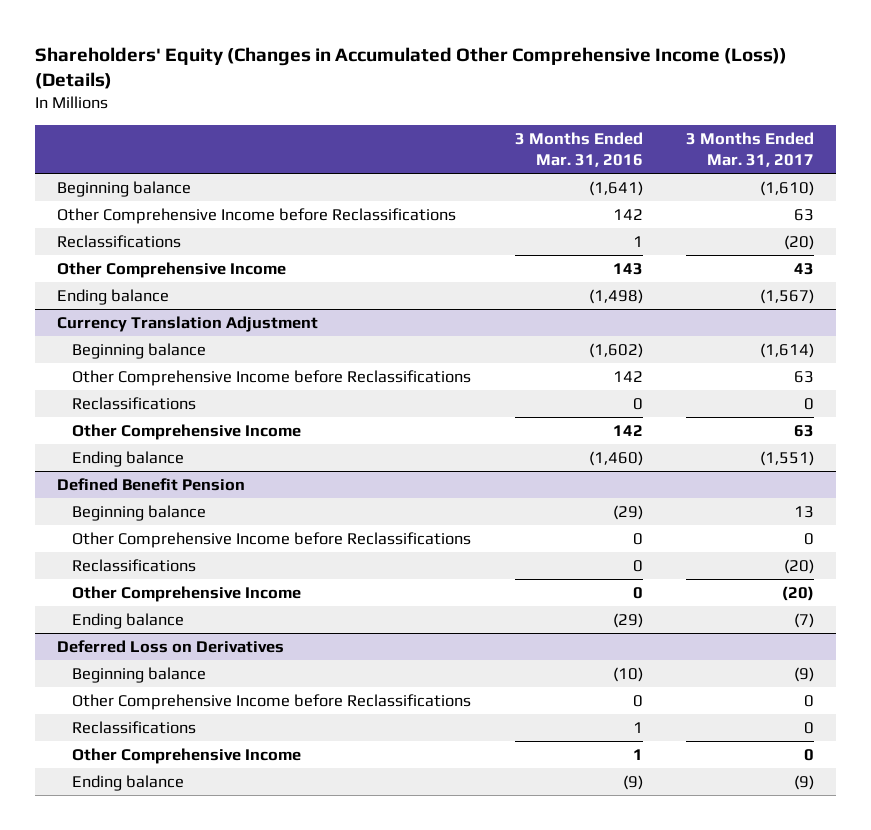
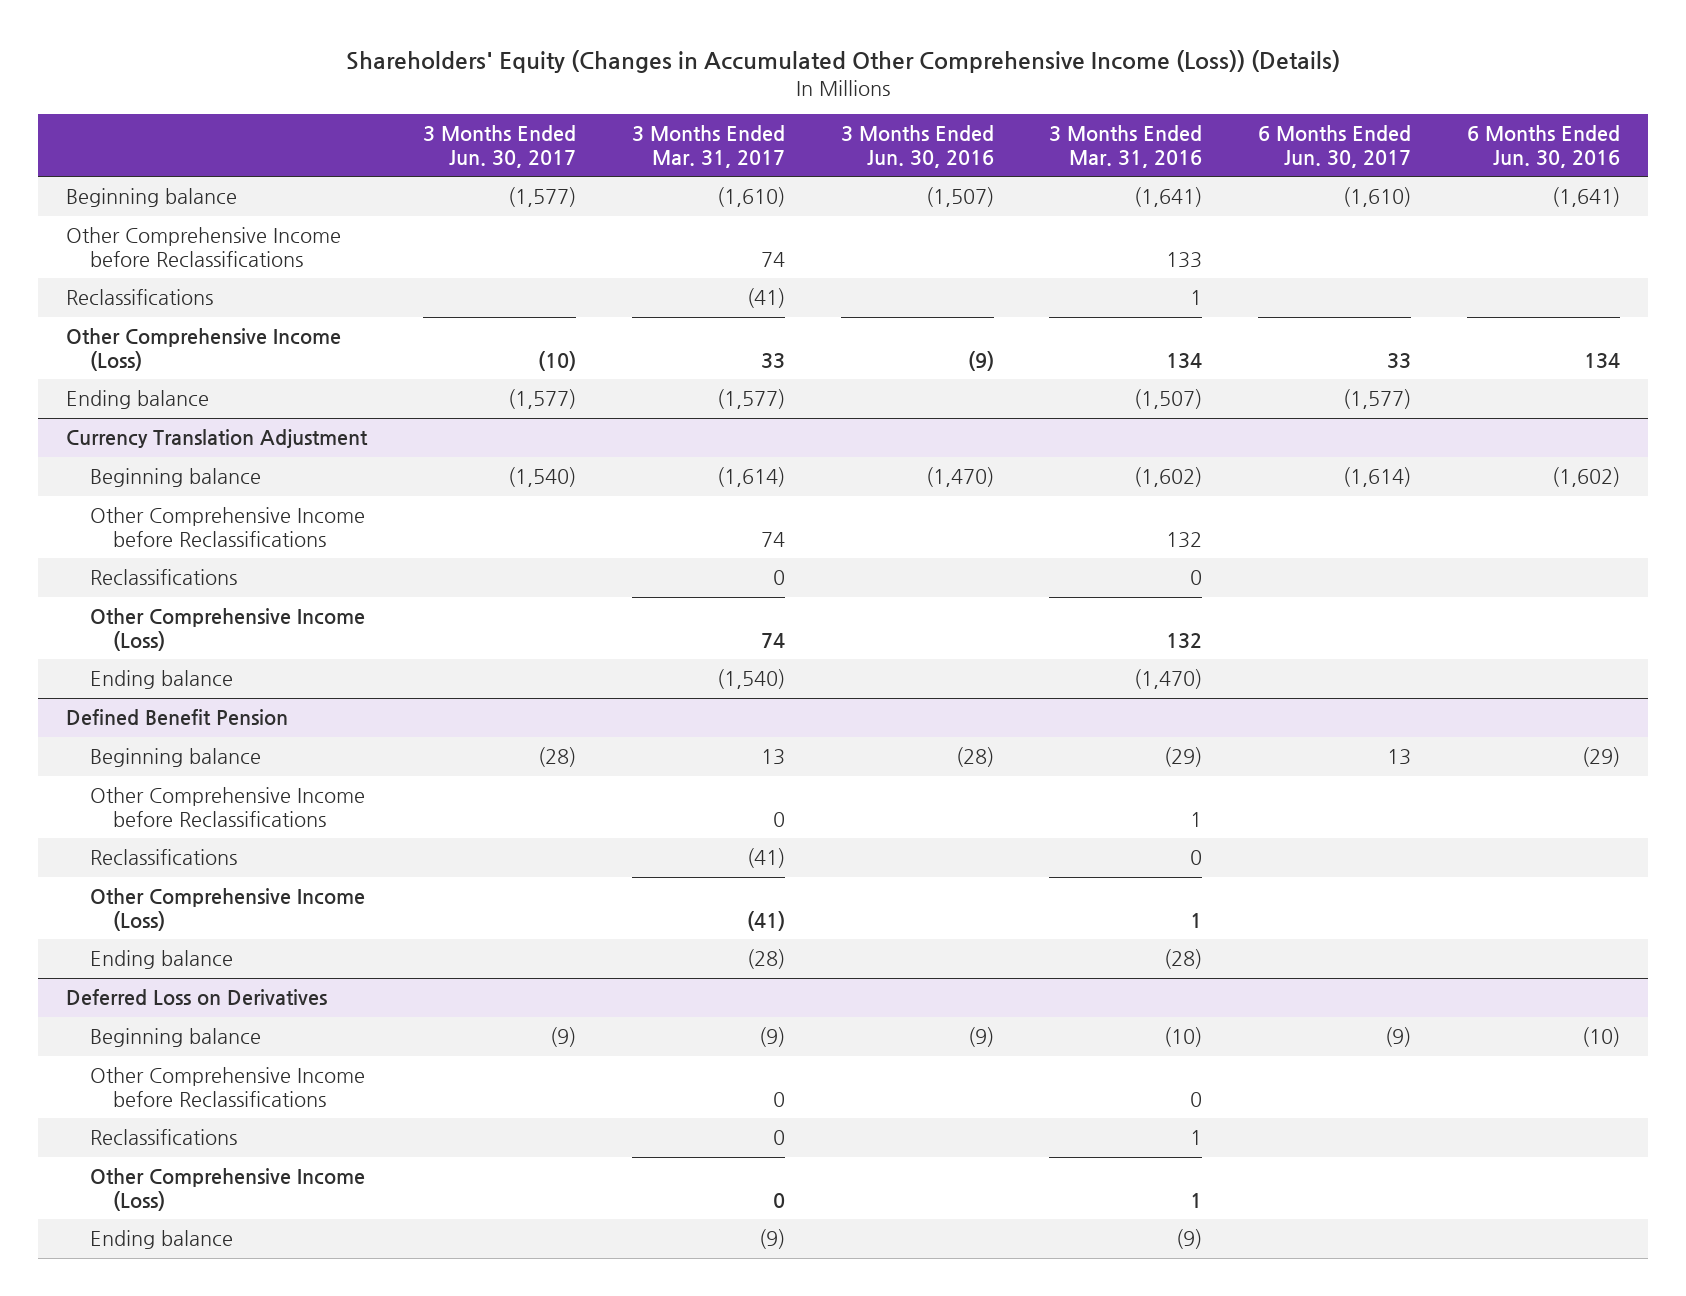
- | 3 Months Ended Mar. 31, 2016 | 3 Months Ended Mar. 31, 2017
+ | 3 Months Ended Jun. 30, 2017 | 3 Months Ended Mar. 31, 2017 | 3 Months Ended Jun. 30, 2016 | 3 Months Ended Mar. 31, 2016 | 6 Months Ended Jun. 30, 2017 | 6 Months Ended Jun. 30, 2016
- Other Comprehensive Income before Reclassifications | 142 | 63
- Reclassifications | 1 | (20)
- Other Comprehensive Income | 143 | 43
- Ending balance | (1,498) | (1,567)
+ Other Comprehensive Income before Reclassifications | | 74 | | 133 | |
+ Reclassifications | | (41) | | 1 | |
+ Other Comprehensive Income (Loss) | (10) | 33 | (9) | 134 | 33 | 134
+ Ending balance | (1,577) | (1,577) | | (1,507) | (1,577) |
@ Currency Translation Adjustment
- Other Comprehensive Income before Reclassifications | 142 | 63
+ Other Comprehensive Income before Reclassifications | | 74 | | 132 | |
- Other Comprehensive Income | 142 | 63
- Ending balance | (1,460) | (1,551)
+ Other Comprehensive Income (Loss) | | 74 | | 132 | |
+ Ending balance | | (1,540) | | (1,470) | |
@ Defined Benefit Pension
- Other Comprehensive Income before Reclassifications | 0 | 0
- Reclassifications | 0 | (20)
- Other Comprehensive Income | 0 | (20)
- Ending balance | (29) | (7)
+ Other Comprehensive Income before Reclassifications | | 0 | | 1 | |
+ Reclassifications | | (41) | | 0 | |
+ Other Comprehensive Income (Loss) | | (41) | | 1 | |
+ Ending balance | | (28) | | (28) | |
@ Deferred Loss on Derivatives
- Other Comprehensive Income | 1 | 0
+ Other Comprehensive Income (Loss) | | 0 | | 1 | |

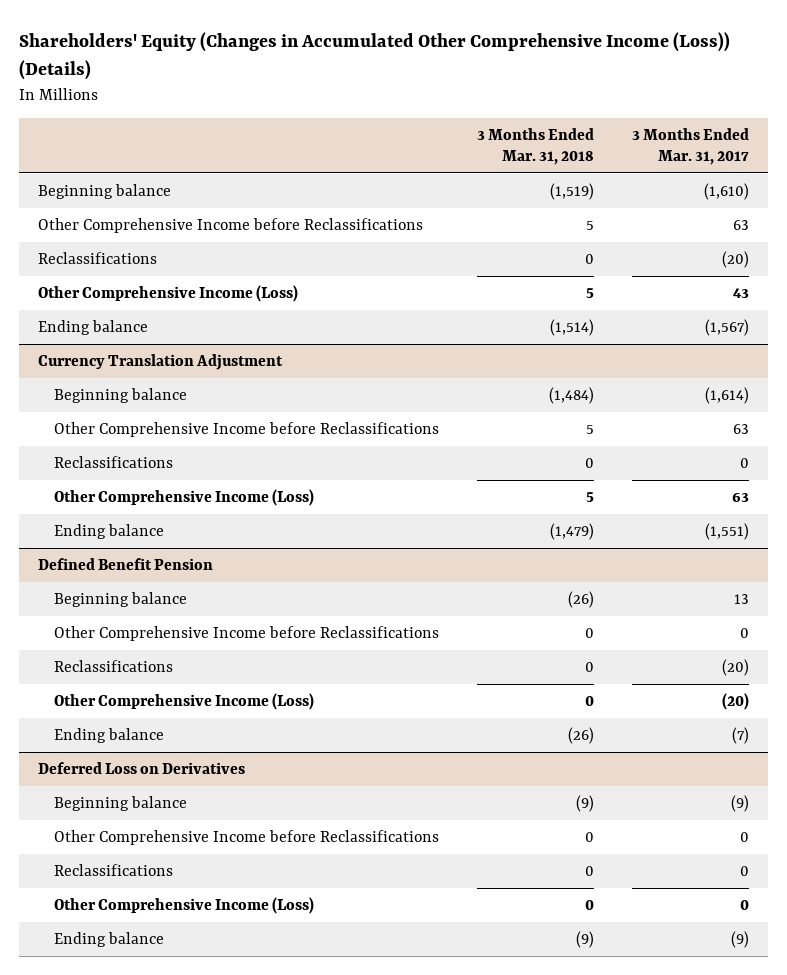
- | 3 Months Ended Jun. 30, 2017 | 3 Months Ended Mar. 31, 2017 | 3 Months Ended Jun. 30, 2016 | 3 Months Ended Mar. 31, 2016 | 6 Months Ended Jun. 30, 2017 | 6 Months Ended Jun. 30, 2016
+ | 3 Months Ended Mar. 31, 2018 | 3 Months Ended Mar. 31, 2017
- Other Comprehensive Income before Reclassifications | | 74 | | 133 | |
- Reclassifications | | (41) | | 1 | |
- Other Comprehensive Income (Loss) | (10) | 33 | (9) | 134 | 33 | 134
- Ending balance | (1,577) | (1,577) | | (1,507) | (1,577) |
+ Other Comprehensive Income before Reclassifications | 5 | 63
+ Reclassifications | 0 | (20)
+ Other Comprehensive Income (Loss) | 5 | 43
+ Ending balance | (1,514) | (1,567)
@ Currency Translation Adjustment
- Other Comprehensive Income before Reclassifications | | 74 | | 132 | |
+ Other Comprehensive Income before Reclassifications | 5 | 63
- Other Comprehensive Income (Loss) | | 74 | | 132 | |
- Ending balance | | (1,540) | | (1,470) | |
+ Other Comprehensive Income (Loss) | 5 | 63
+ Ending balance | (1,479) | (1,551)
@ Defined Benefit Pension
- Reclassifications | | (41) | | 0 | |
- Other Comprehensive Income (Loss) | | (41) | | 1 | |
- Ending balance | | (28) | | (28) | |
+ Reclassifications | 0 | (20)
+ Other Comprehensive Income (Loss) | 0 | (20)
+ Ending balance | (26) | (7)

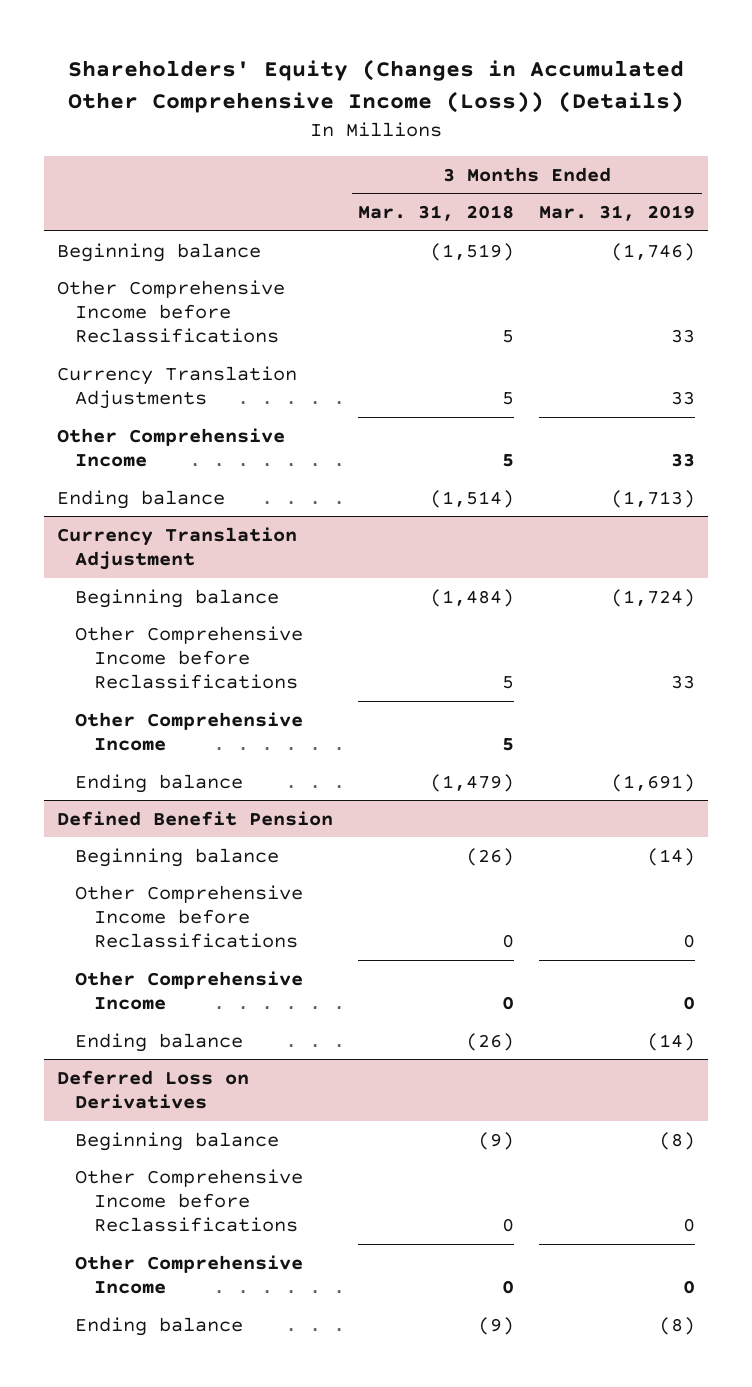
- | 3 Months Ended Mar. 31, 2018 | 3 Months Ended Mar. 31, 2017
+ | 3 Months Ended Mar. 31, 2018 | 3 Months Ended Mar. 31, 2019
- Reclassifications | 0 | (20)
- Other Comprehensive Income (Loss) | 5 | 43
+ Currency Translation Adjustments | 5 | 33
+ Other Comprehensive Income | 5 | 33
@ Currency Translation Adjustment
- Reclassifications | 0 | 0
- Other Comprehensive Income (Loss) | 5 | 63
+ Other Comprehensive Income | 5 |
@ Defined Benefit Pension
- Reclassifications | 0 | (20)
- Other Comprehensive Income (Loss) | 0 | (20)
+ Other Comprehensive Income | 0 | 0
@ Deferred Loss on Derivatives
- Reclassifications | 0 | 0
- Other Comprehensive Income (Loss) | 0 | 0
+ Other Comprehensive Income | 0 | 0

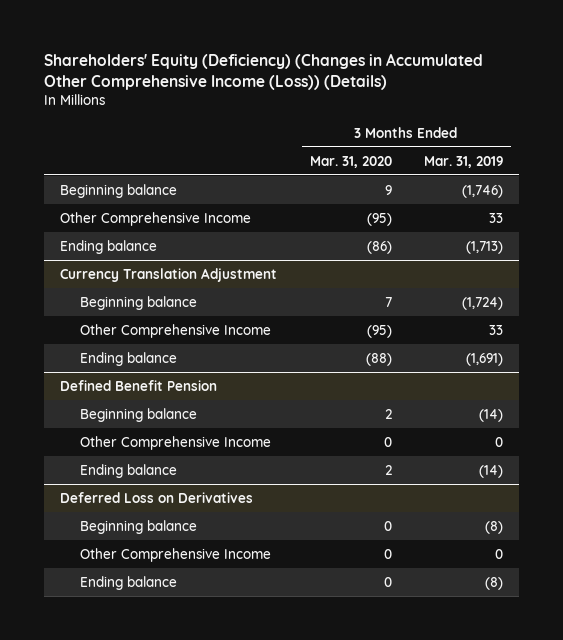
- Shareholders' Equity (Changes in Accumulated Other Comprehensive Income (Loss)) (Details)
+ Shareholders' Equity (Deficiency) (Changes in Accumulated Other Comprehensive Income (Loss)) (Details)
- | 3 Months Ended Mar. 31, 2018 | 3 Months Ended Mar. 31, 2019
+ | 3 Months Ended Mar. 31, 2020 | 3 Months Ended Mar. 31, 2019
- Other Comprehensive Income before Reclassifications | 5 | 33
- Currency Translation Adjustments | 5 | 33
@ Currency Translation Adjustment
- Other Comprehensive Income before Reclassifications | 5 | 33
- Other Comprehensive Income | 5 |
+ Other Comprehensive Income | (95) | 33
@ Defined Benefit Pension
- Other Comprehensive Income before Reclassifications | 0 | 0
@ Deferred Loss on Derivatives
- Other Comprehensive Income before Reclassifications | 0 | 0

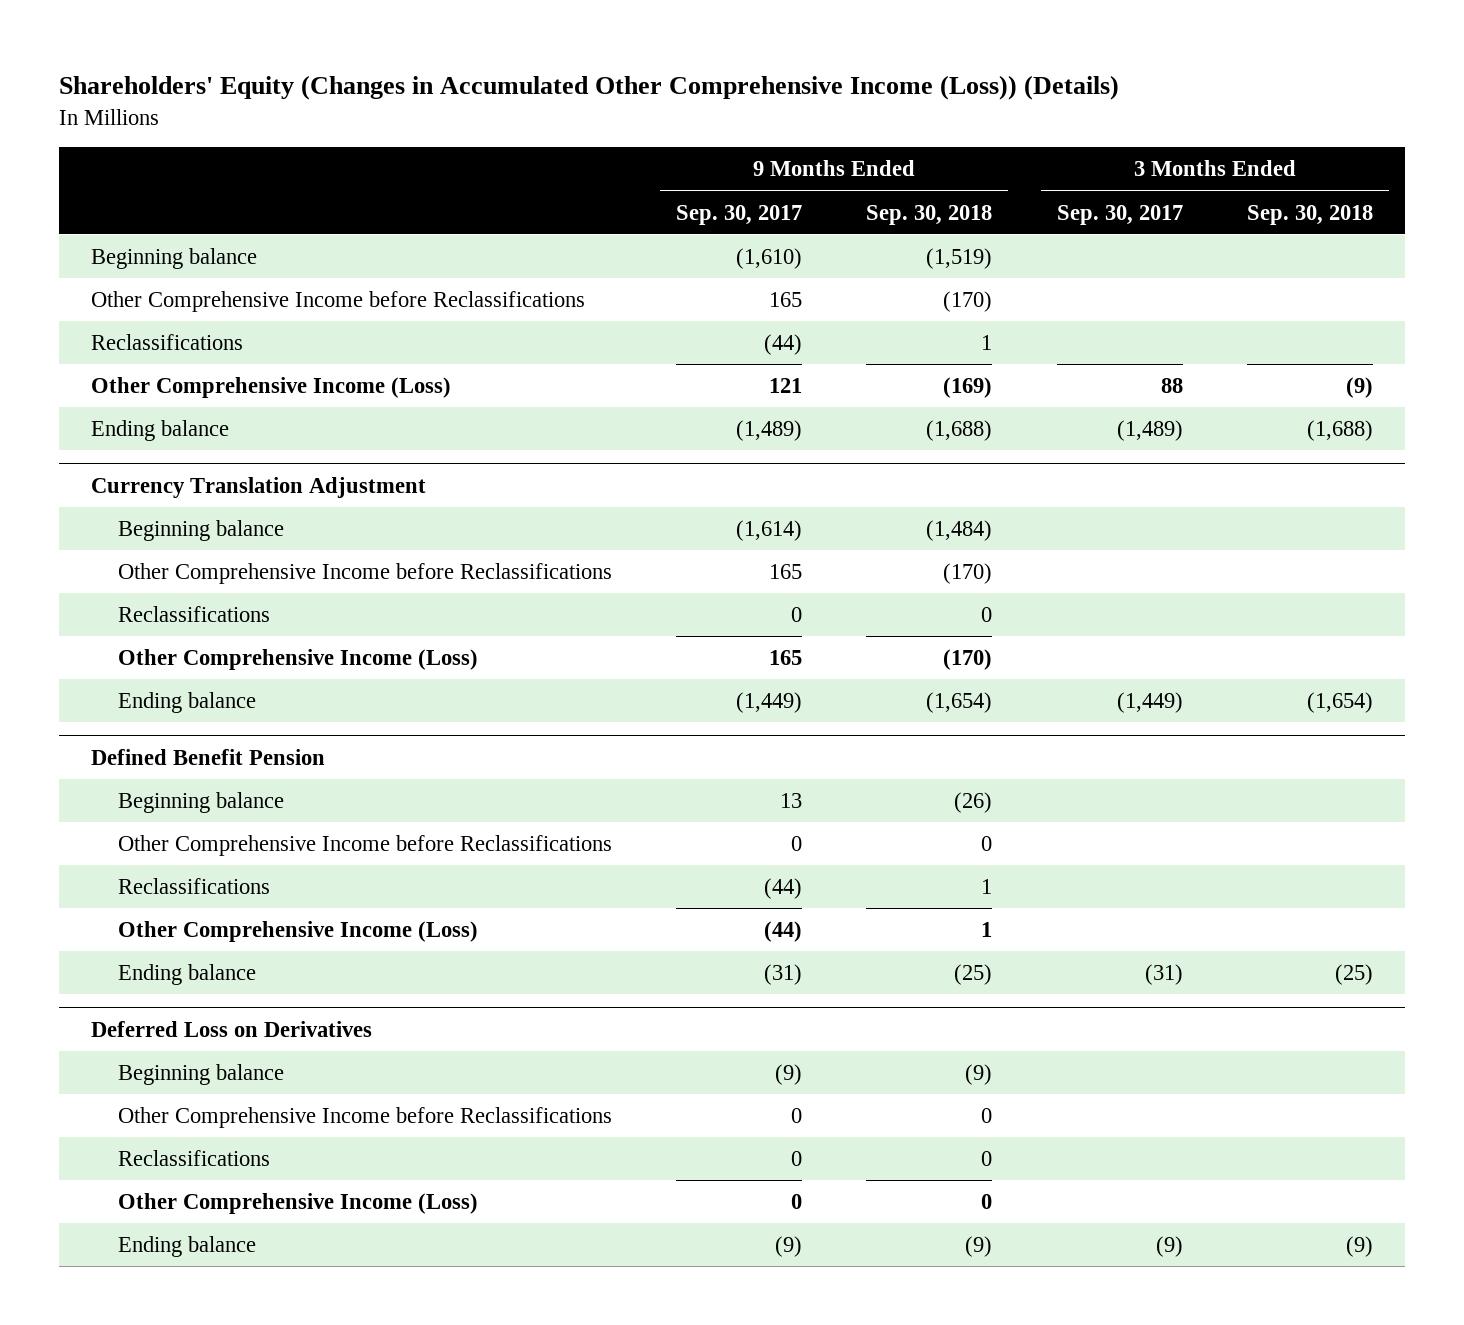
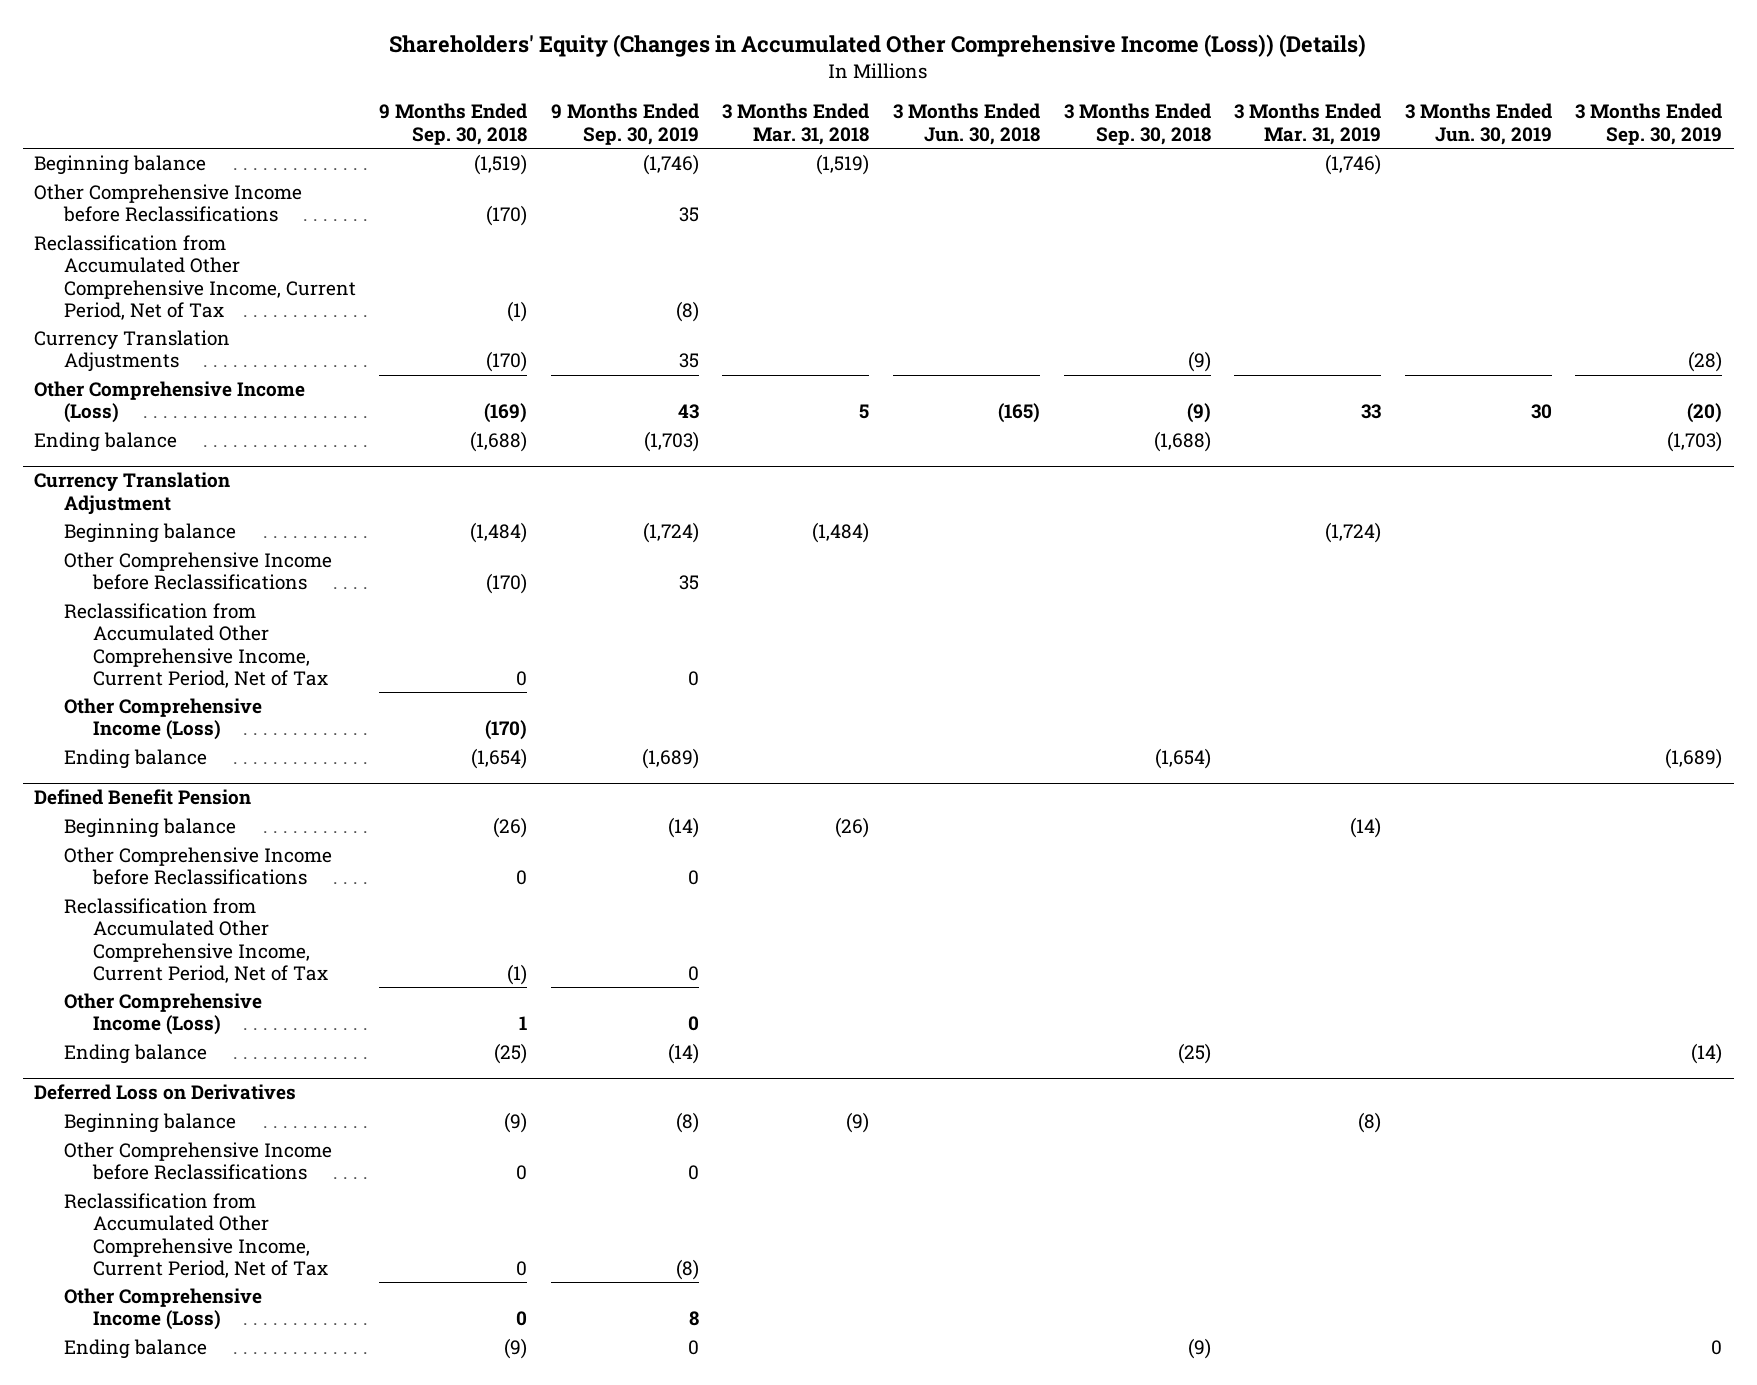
- | 9 Months Ended Sep. 30, 2017 | 9 Months Ended Sep. 30, 2018 | 3 Months Ended Sep. 30, 2017 | 3 Months Ended Sep. 30, 2018
+ | 9 Months Ended Sep. 30, 2018 | 9 Months Ended Sep. 30, 2019 | 3 Months Ended Mar. 31, 2018 | 3 Months Ended Jun. 30, 2018 | 3 Months Ended Sep. 30, 2018 | 3 Months Ended Mar. 31, 2019 | 3 Months Ended Jun. 30, 2019 | 3 Months Ended Sep. 30, 2019
- Reclassifications | (44) | 1 | |
+ Reclassification from Accumulated Other Comprehensive Income, Current Period, Net of Tax | (1) | (8) | | | | | |
+ Currency Translation Adjustments | (170) | 35 | | | (9) | | | (28)
@ Currency Translation Adjustment
- Reclassifications | 0 | 0 | |
+ Reclassification from Accumulated Other Comprehensive Income, Current Period, Net of Tax | 0 | 0 | | | | | |
@ Defined Benefit Pension
- Reclassifications | (44) | 1 | |
+ Reclassification from Accumulated Other Comprehensive Income, Current Period, Net of Tax | (1) | 0 | | | | | |
@ Deferred Loss on Derivatives
- Reclassifications | 0 | 0 | |
+ Reclassification from Accumulated Other Comprehensive Income, Current Period, Net of Tax | 0 | (8) | | | | | |

